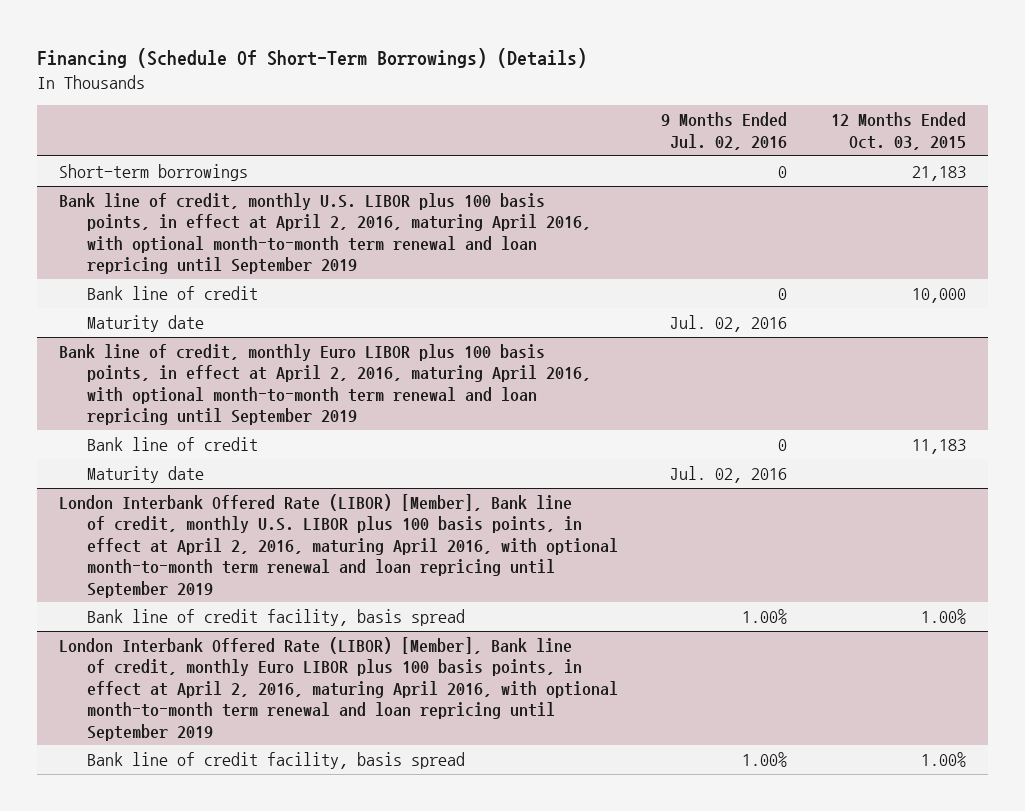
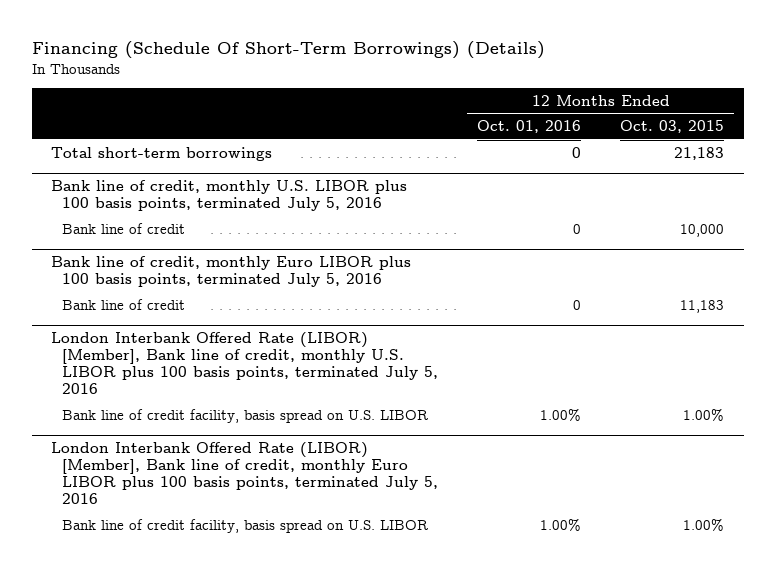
- | 9 Months Ended Jul. 02, 2016 | 12 Months Ended Oct. 03, 2015
+ | 12 Months Ended Oct. 01, 2016 | 12 Months Ended Oct. 03, 2015
- Short-term borrowings | 0 | 21,183
- Bank line of credit, monthly U.S. LIBOR plus 100 basis points, in effect at April 2, 2016, maturing April 2016, with optional month-to-month term renewal and loan repricing until September 2019
+ Total short-term borrowings | 0 | 21,183
+ Bank line of credit, monthly U.S. LIBOR plus 100 basis points, terminated July 5, 2016
- Maturity date | Jul. 02, 2016 |
- Bank line of credit, monthly Euro LIBOR plus 100 basis points, in effect at April 2, 2016, maturing April 2016, with optional month-to-month term renewal and loan repricing until September 2019
+ Bank line of credit, monthly Euro LIBOR plus 100 basis points, terminated July 5, 2016
- Maturity date | Jul. 02, 2016 |
- London Interbank Offered Rate (LIBOR) [Member], Bank line of credit, monthly U.S. LIBOR plus 100 basis points, in effect at April 2, 2016, maturing April 2016, with optional month-to-month term renewal and loan repricing until September 2019
- Bank line of credit facility, basis spread | 1.00% | 1.00%
- London Interbank Offered Rate (LIBOR) [Member], Bank line of credit, monthly Euro LIBOR plus 100 basis points, in effect at April 2, 2016, maturing April 2016, with optional month-to-month term renewal and loan repricing until September 2019
- Bank line of credit facility, basis spread | 1.00% | 1.00%
+ London Interbank Offered Rate (LIBOR) [Member], Bank line of credit, monthly U.S. LIBOR plus 100 basis points, terminated July 5, 2016
+ Bank line of credit facility, basis spread on U.S. LIBOR | 1.00% | 1.00%
+ London Interbank Offered Rate (LIBOR) [Member], Bank line of credit, monthly Euro LIBOR plus 100 basis points, terminated July 5, 2016
+ Bank line of credit facility, basis spread on U.S. LIBOR | 1.00% | 1.00%

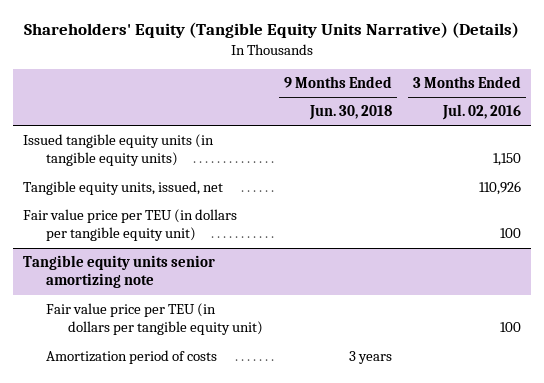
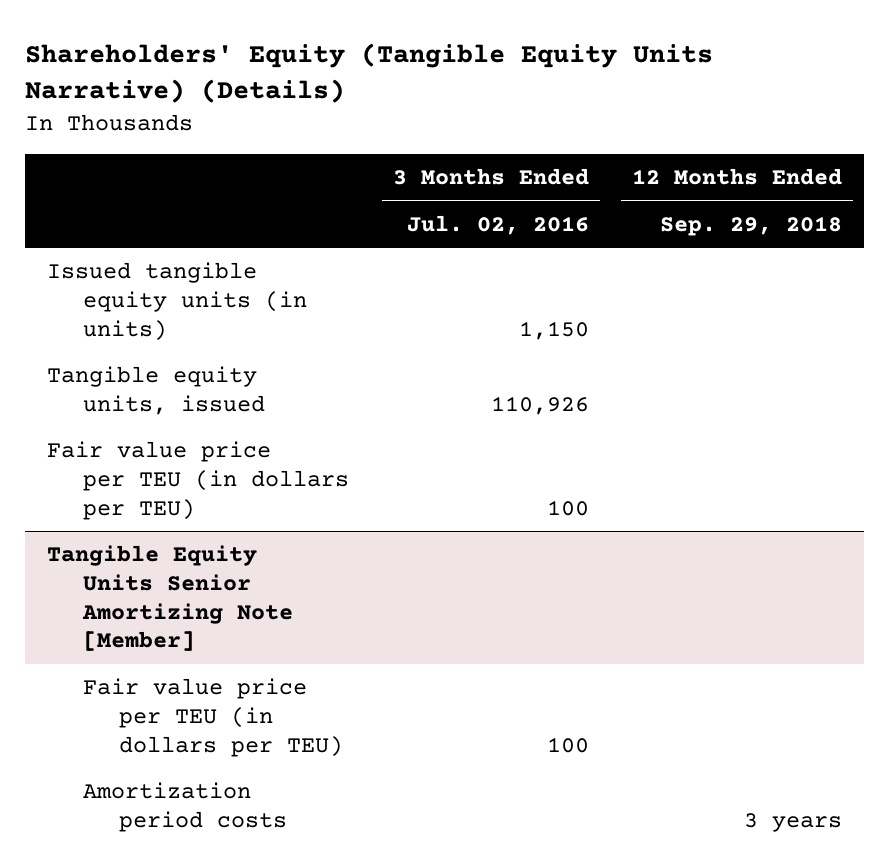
- | 9 Months Ended Jun. 30, 2018 | 3 Months Ended Jul. 02, 2016
+ | 3 Months Ended Jul. 02, 2016 | 12 Months Ended Sep. 29, 2018
- Issued tangible equity units (in tangible equity units) | | 1,150
- Tangible equity units, issued, net | | 110,926
- Fair value price per TEU (in dollars per tangible equity unit) | | 100
- Tangible equity units senior amortizing note
- Fair value price per TEU (in dollars per tangible equity unit) | | 100
- Amortization period of costs | 3 years |
+ Issued tangible equity units (in units) | 1,150 |
+ Tangible equity units, issued | 110,926 |
+ Fair value price per TEU (in dollars per TEU) | 100 |
+ Tangible Equity Units Senior Amortizing Note [Member]
+ Fair value price per TEU (in dollars per TEU) | 100 |
+ Amortization period costs | | 3 years

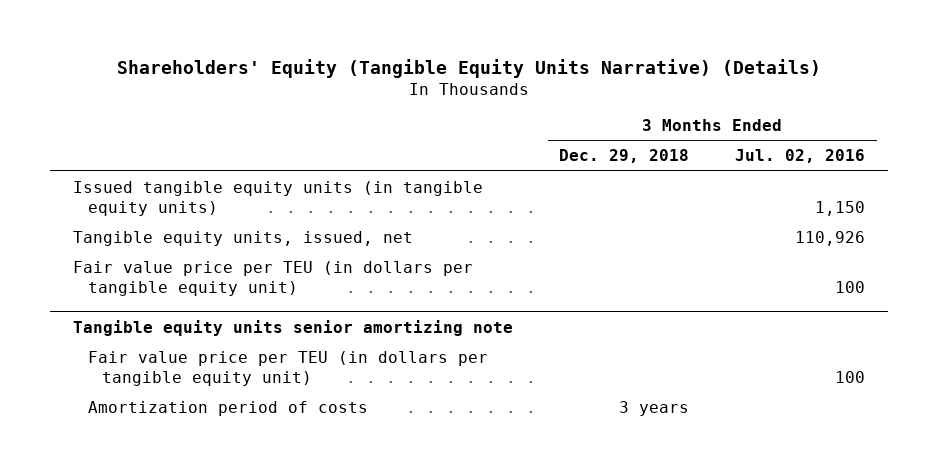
- | 3 Months Ended Jul. 02, 2016 | 12 Months Ended Sep. 29, 2018
+ | 3 Months Ended Dec. 29, 2018 | 3 Months Ended Jul. 02, 2016
- Issued tangible equity units (in units) | 1,150 |
- Tangible equity units, issued | 110,926 |
- Fair value price per TEU (in dollars per TEU) | 100 |
- Tangible Equity Units Senior Amortizing Note [Member]
- Fair value price per TEU (in dollars per TEU) | 100 |
- Amortization period costs | | 3 years
+ Issued tangible equity units (in tangible equity units) | | 1,150
+ Tangible equity units, issued, net | | 110,926
+ Fair value price per TEU (in dollars per tangible equity unit) | | 100
+ Tangible equity units senior amortizing note
+ Fair value price per TEU (in dollars per tangible equity unit) | | 100
+ Amortization period of costs | 3 years |

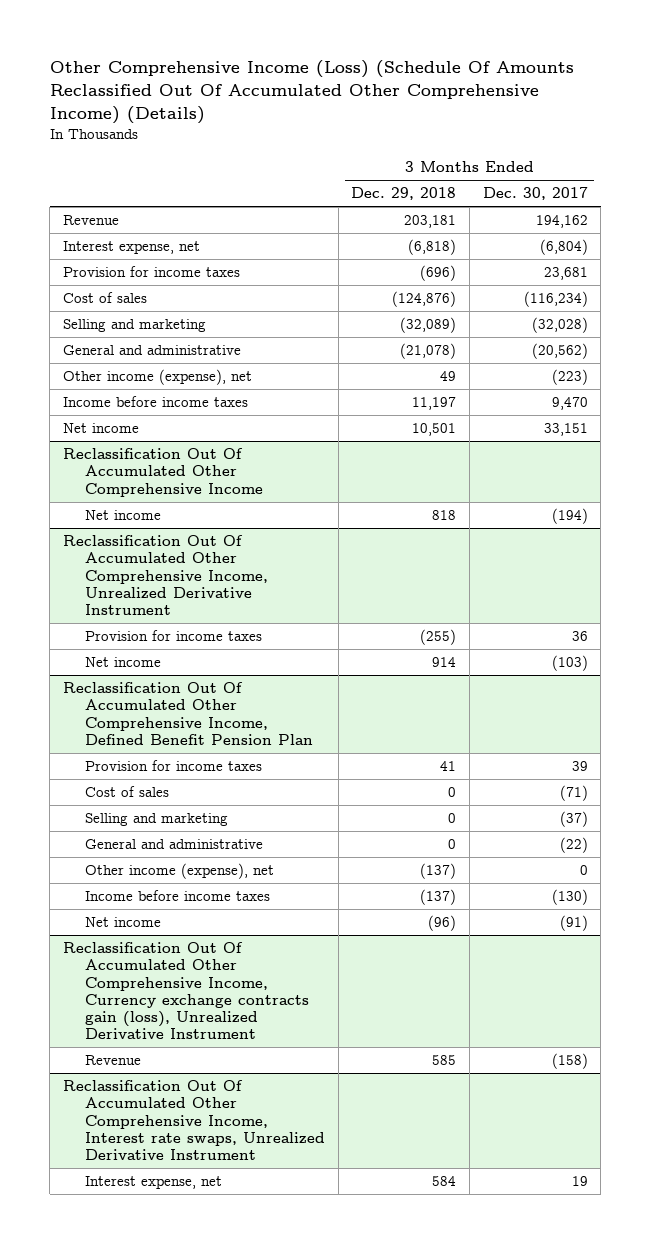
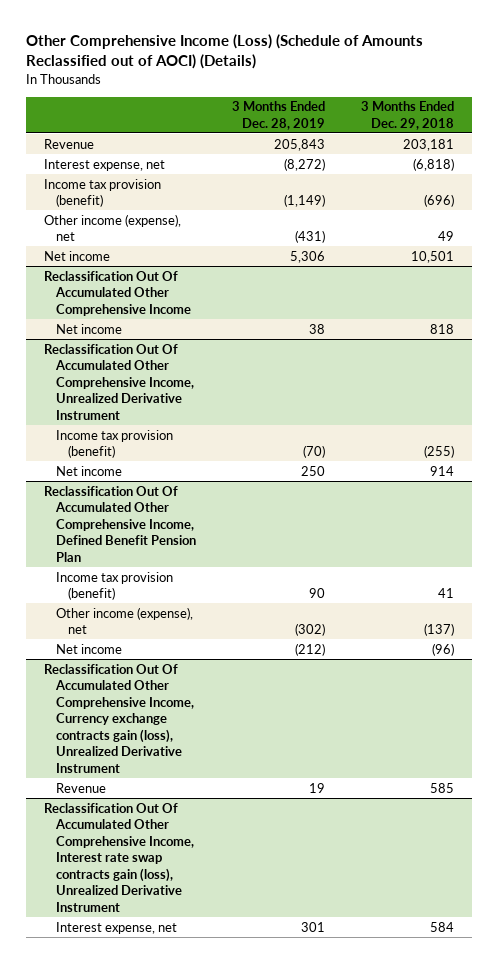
- Other Comprehensive Income (Loss) (Schedule Of Amounts Reclassified Out Of Accumulated Other Comprehensive Income) (Details)
+ Other Comprehensive Income (Loss) (Schedule of Amounts Reclassified out of AOCI) (Details)
- | 3 Months Ended Dec. 29, 2018 | 3 Months Ended Dec. 30, 2017
+ | 3 Months Ended Dec. 28, 2019 | 3 Months Ended Dec. 29, 2018
- Provision for income taxes | (696) | 23,681
- Cost of sales | (124,876) | (116,234)
- Selling and marketing | (32,089) | (32,028)
- General and administrative | (21,078) | (20,562)
+ Income tax provision (benefit) | (1,149) | (696)
- Income before income taxes | 11,197 | 9,470
@ Reclassification Out Of Accumulated Other Comprehensive Income, Unrealized Derivative Instrument
- Provision for income taxes | (255) | 36
+ Income tax provision (benefit) | (70) | (255)
@ Reclassification Out Of Accumulated Other Comprehensive Income, Defined Benefit Pension Plan
- Provision for income taxes | 41 | 39
- Cost of sales | 0 | (71)
- Selling and marketing | 0 | (37)
- General and administrative | 0 | (22)
+ Income tax provision (benefit) | 90 | 41
- Income before income taxes | (137) | (130)
- Reclassification Out Of Accumulated Other Comprehensive Income, Interest rate swaps, Unrealized Derivative Instrument
+ Reclassification Out Of Accumulated Other Comprehensive Income, Interest rate swap contracts gain (loss), Unrealized Derivative Instrument

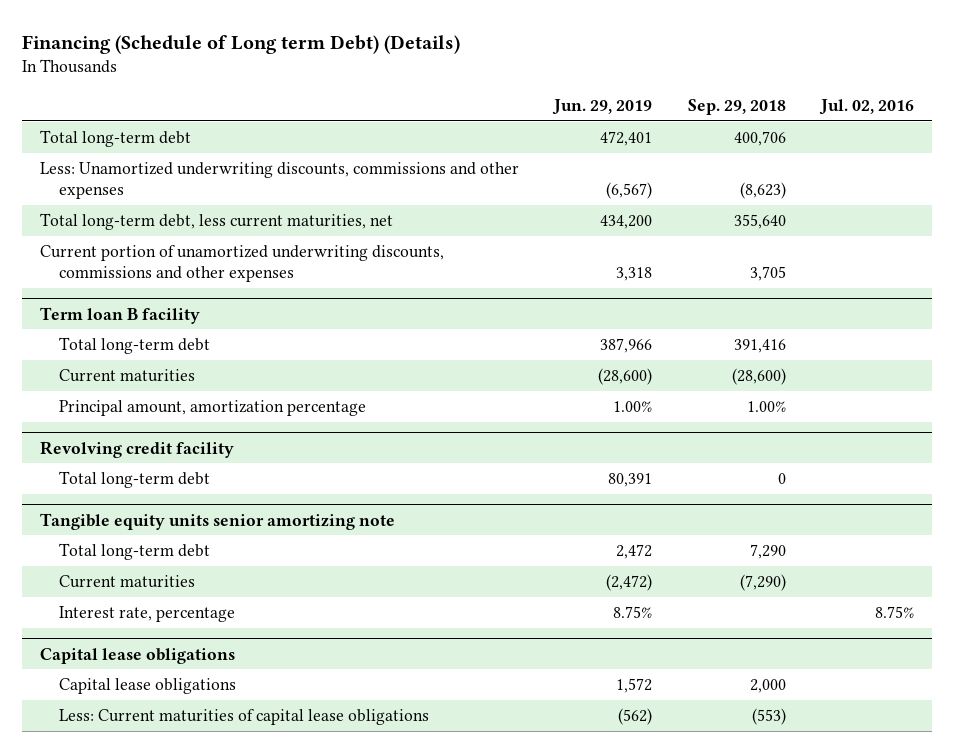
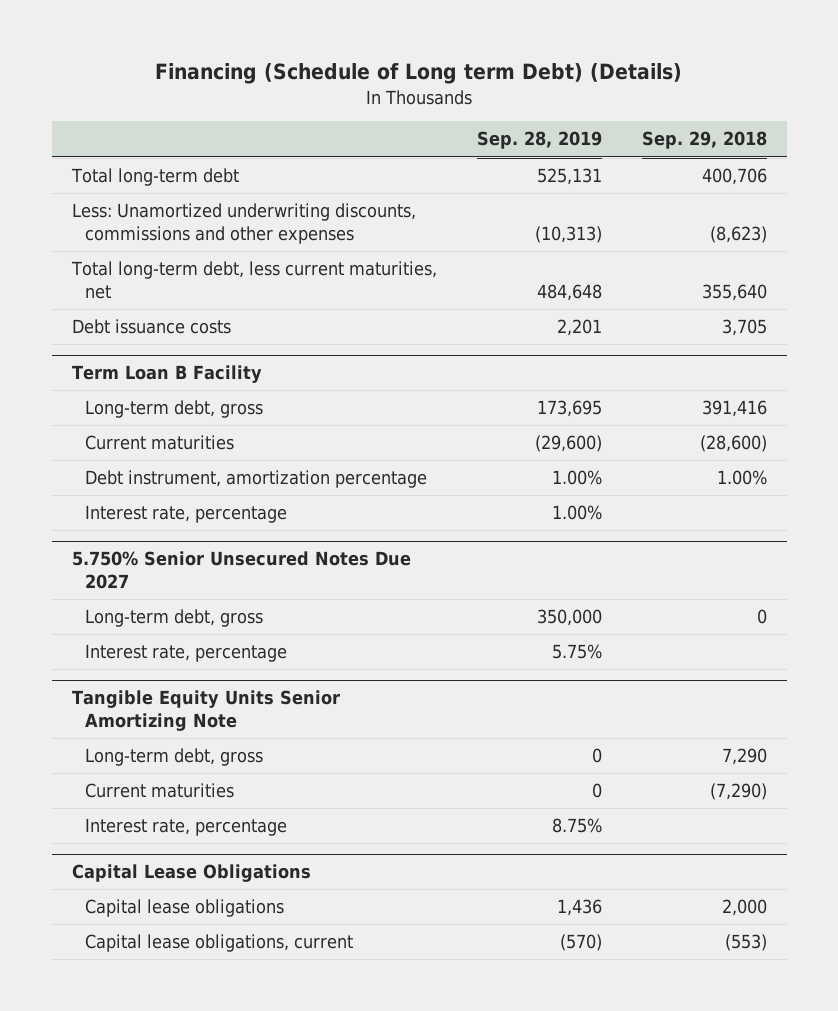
- | Jun. 29, 2019 | Sep. 29, 2018 | Jul. 02, 2016
+ | Sep. 28, 2019 | Sep. 29, 2018
- Current portion of unamortized underwriting discounts, commissions and other expenses | 3,318 | 3,705 |
- Term loan B facility
- Total long-term debt | 387,966 | 391,416 |
+ Debt issuance costs | 2,201 | 3,705
+ Term Loan B Facility
+ Long-term debt, gross | 173,695 | 391,416
- Principal amount, amortization percentage | 1.00% | 1.00% |
- Revolving credit facility
- Total long-term debt | 80,391 | 0 |
- Tangible equity units senior amortizing note
- Total long-term debt | 2,472 | 7,290 |
+ Debt instrument, amortization percentage | 1.00% | 1.00%
+ Interest rate, percentage | 1.00% |
+ 5.750% Senior Unsecured Notes Due 2027
+ Long-term debt, gross | 350,000 | 0
+ Interest rate, percentage | 5.75% |
+ Tangible Equity Units Senior Amortizing Note
+ Long-term debt, gross | 0 | 7,290
- Capital lease obligations
+ Capital Lease Obligations
- Less: Current maturities of capital lease obligations | (562) | (553) |
+ Capital lease obligations, current | (570) | (553)

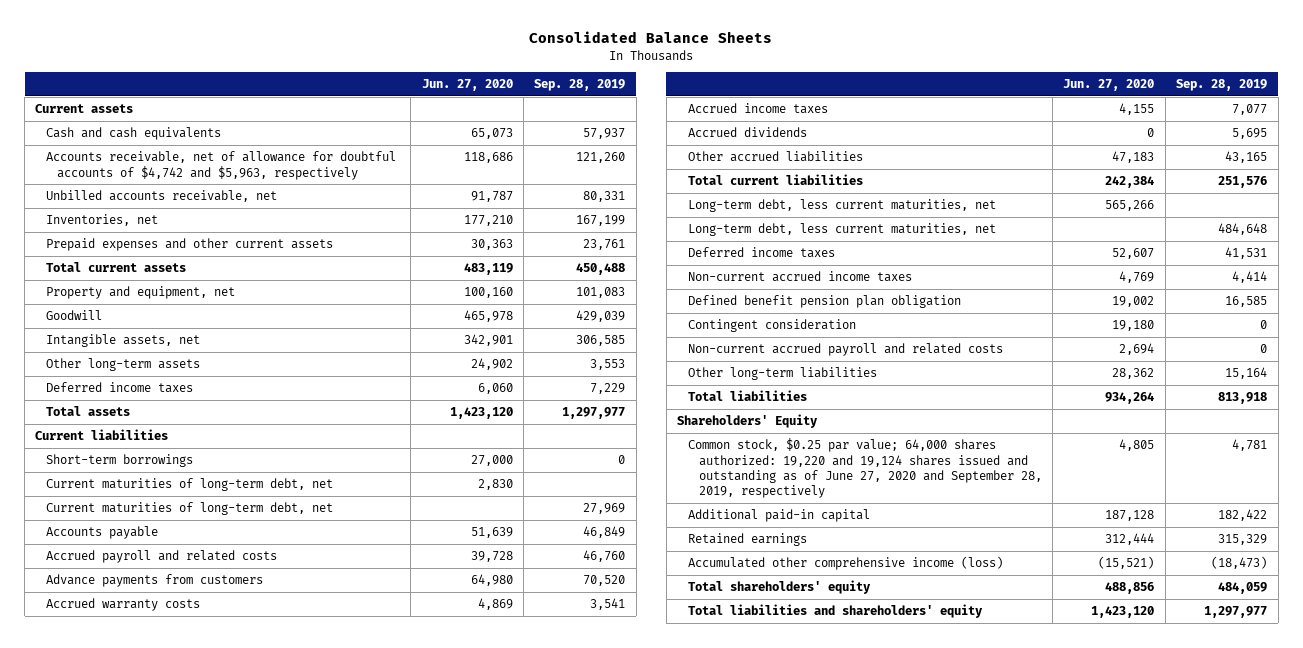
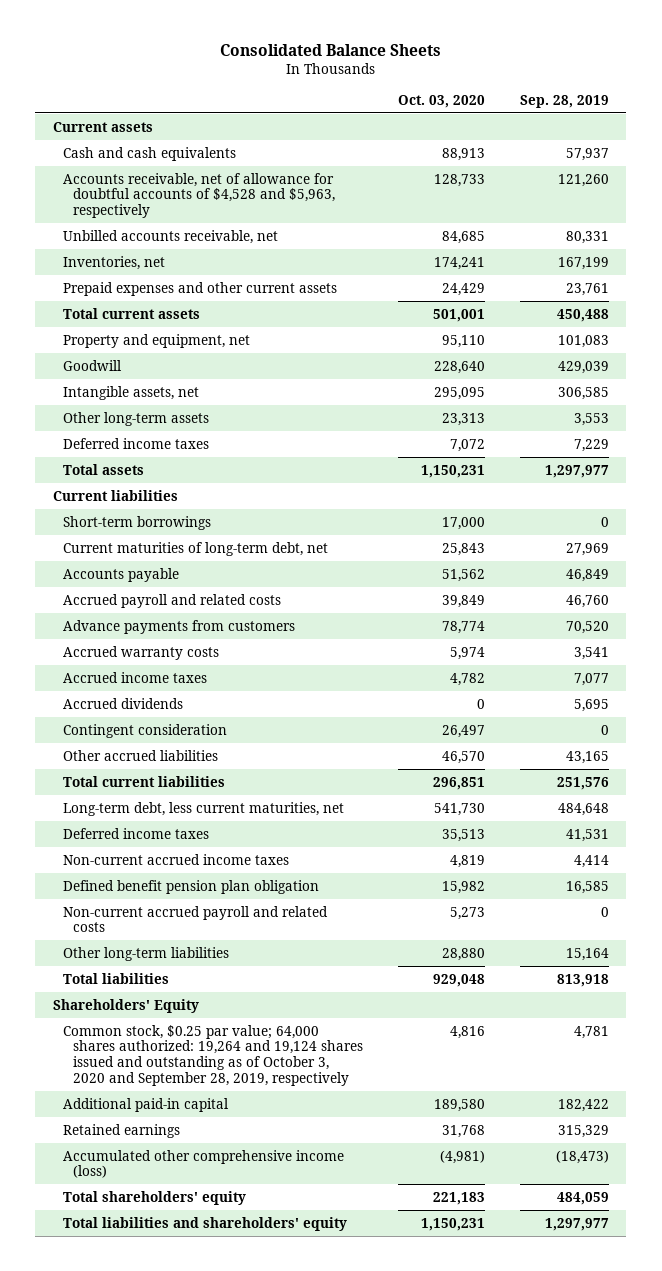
- | Jun. 27, 2020 | Sep. 28, 2019
+ | Oct. 03, 2020 | Sep. 28, 2019
- Accounts receivable, net of allowance for doubtful accounts of $4,742 and $5,963, respectively | 118,686 | 121,260
+ Accounts receivable, net of allowance for doubtful accounts of $4,528 and $5,963, respectively | 128,733 | 121,260
- Current maturities of long-term debt, net | 2,830 |
moved up: Contingent consideration | 26,497 | 0
- Long-term debt, less current maturities, net | 565,266 |
- Common stock, $0.25 par value; 64,000 shares authorized: 19,220 and 19,124 shares issued and outstanding as of June 27, 2020 and September 28, 2019, respectively | 4,805 | 4,781
+ Common stock, $0.25 par value; 64,000 shares authorized: 19,264 and 19,124 shares issued and outstanding as of October 3, 2020 and September 28, 2019, respectively | 4,816 | 4,781

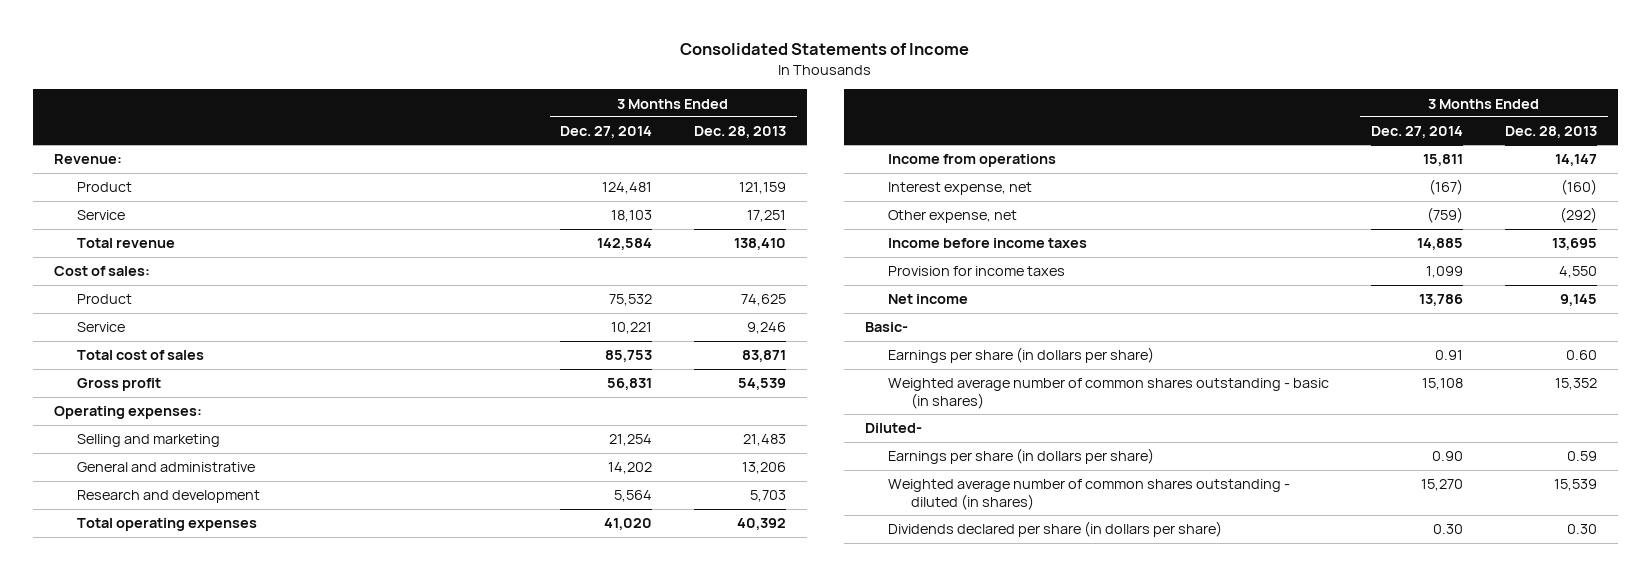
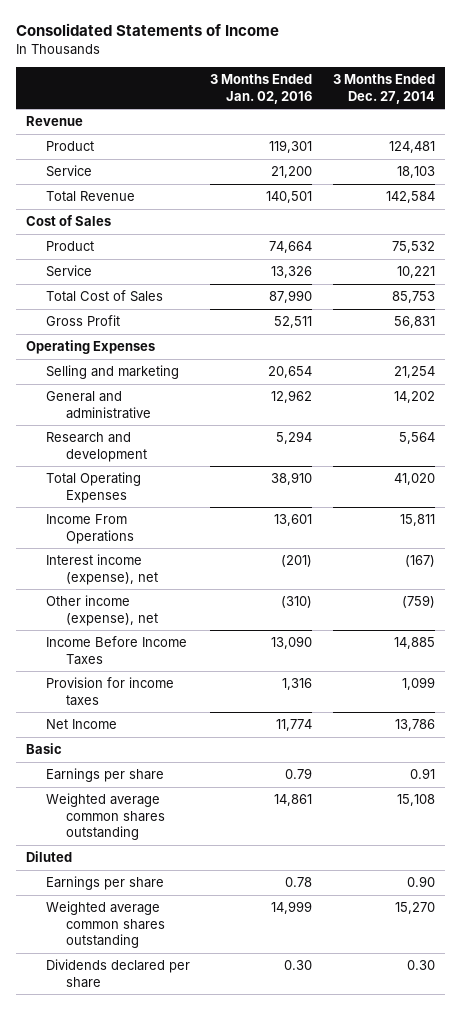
- | 3 Months Ended Dec. 27, 2014 | 3 Months Ended Dec. 28, 2013
+ | 3 Months Ended Jan. 02, 2016 | 3 Months Ended Dec. 27, 2014
- Revenue:
+ Revenue
- Total revenue | 142,584 | 138,410
- Cost of sales:
+ Total Revenue | 140,501 | 142,584
+ Cost of Sales
- Total cost of sales | 85,753 | 83,871
- Gross profit | 56,831 | 54,539
- Operating expenses:
+ Total Cost of Sales | 87,990 | 85,753
+ Gross Profit | 52,511 | 56,831
+ Operating Expenses
- Total operating expenses | 41,020 | 40,392
- Income from operations | 15,811 | 14,147
- Interest expense, net | (167) | (160)
- Other expense, net | (759) | (292)
- Income before income taxes | 14,885 | 13,695
+ Total Operating Expenses | 38,910 | 41,020
+ Income From Operations | 13,601 | 15,811
+ Interest income (expense), net | (201) | (167)
+ Other income (expense), net | (310) | (759)
+ Income Before Income Taxes | 13,090 | 14,885
- Net income | 13,786 | 9,145
- Basic-
- Earnings per share (in dollars per share) | 0.91 | 0.60
- Weighted average number of common shares outstanding - basic (in shares) | 15,108 | 15,352
- Diluted-
- Earnings per share (in dollars per share) | 0.90 | 0.59
- Weighted average number of common shares outstanding - diluted (in shares) | 15,270 | 15,539
- Dividends declared per share (in dollars per share) | 0.30 | 0.30
+ Net Income | 11,774 | 13,786
+ Basic
+ Earnings per share | 0.79 | 0.91
+ Weighted average common shares outstanding | 14,861 | 15,108
+ Diluted
+ Earnings per share | 0.78 | 0.90
+ Weighted average common shares outstanding | 14,999 | 15,270
+ Dividends declared per share | 0.30 | 0.30

